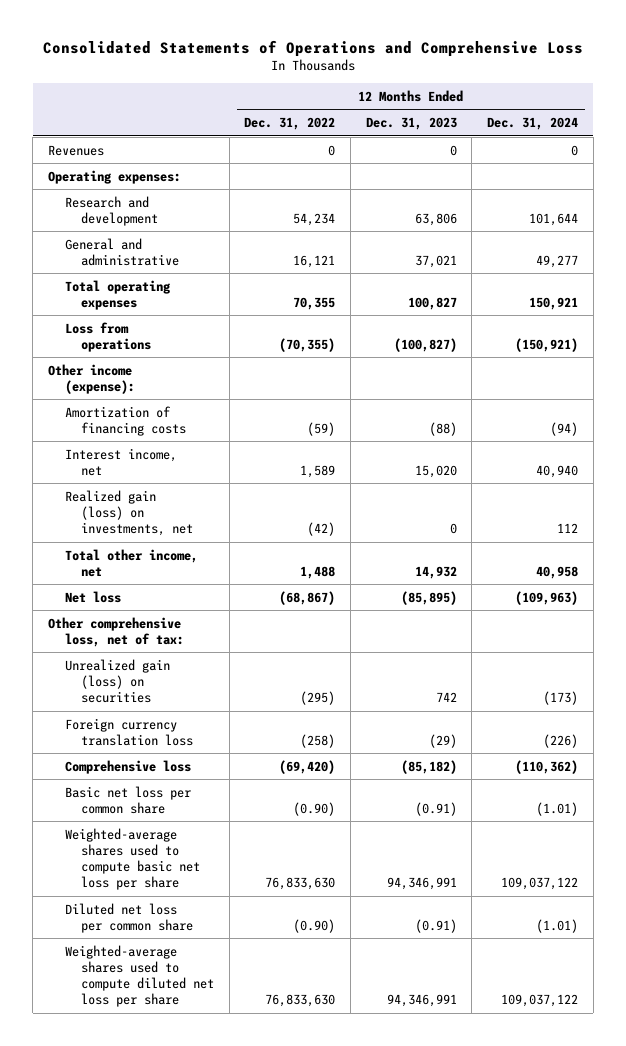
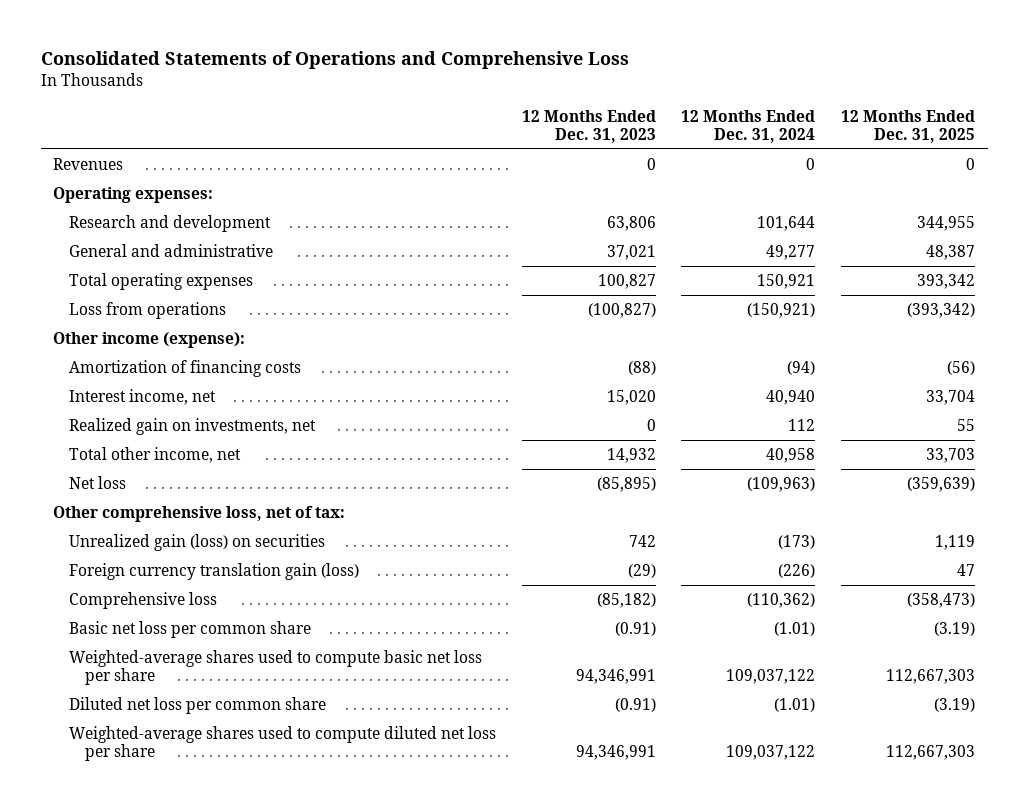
- | 12 Months Ended Dec. 31, 2022 | 12 Months Ended Dec. 31, 2023 | 12 Months Ended Dec. 31, 2024
+ | 12 Months Ended Dec. 31, 2023 | 12 Months Ended Dec. 31, 2024 | 12 Months Ended Dec. 31, 2025
- Realized gain (loss) on investments, net | (42) | 0 | 112
+ Realized gain on investments, net | 0 | 112 | 55
- Foreign currency translation loss | (258) | (29) | (226)
+ Foreign currency translation gain (loss) | (29) | (226) | 47

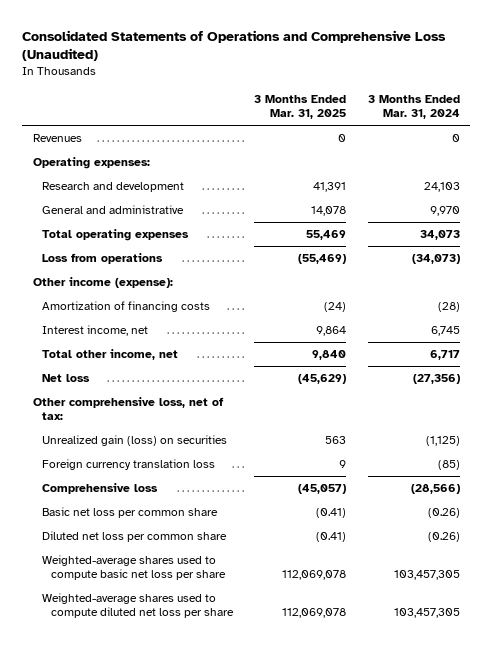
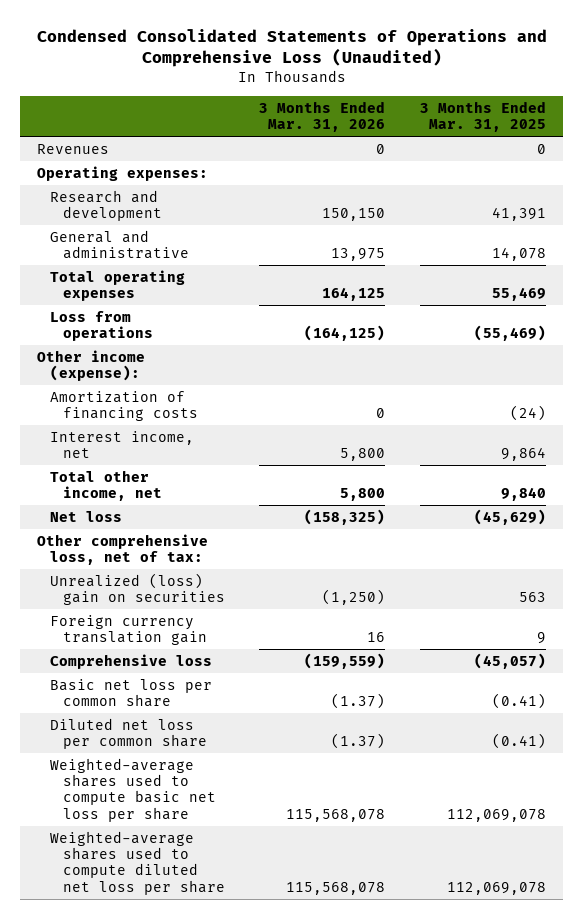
- Consolidated Statements of Operations and Comprehensive Loss (Unaudited)
+ Condensed Consolidated Statements of Operations and Comprehensive Loss (Unaudited)
- | 3 Months Ended Mar. 31, 2025 | 3 Months Ended Mar. 31, 2024
+ | 3 Months Ended Mar. 31, 2026 | 3 Months Ended Mar. 31, 2025
- Unrealized gain (loss) on securities | 563 | (1,125)
- Foreign currency translation loss | 9 | (85)
+ Unrealized (loss) gain on securities | (1,250) | 563
+ Foreign currency translation gain | 16 | 9

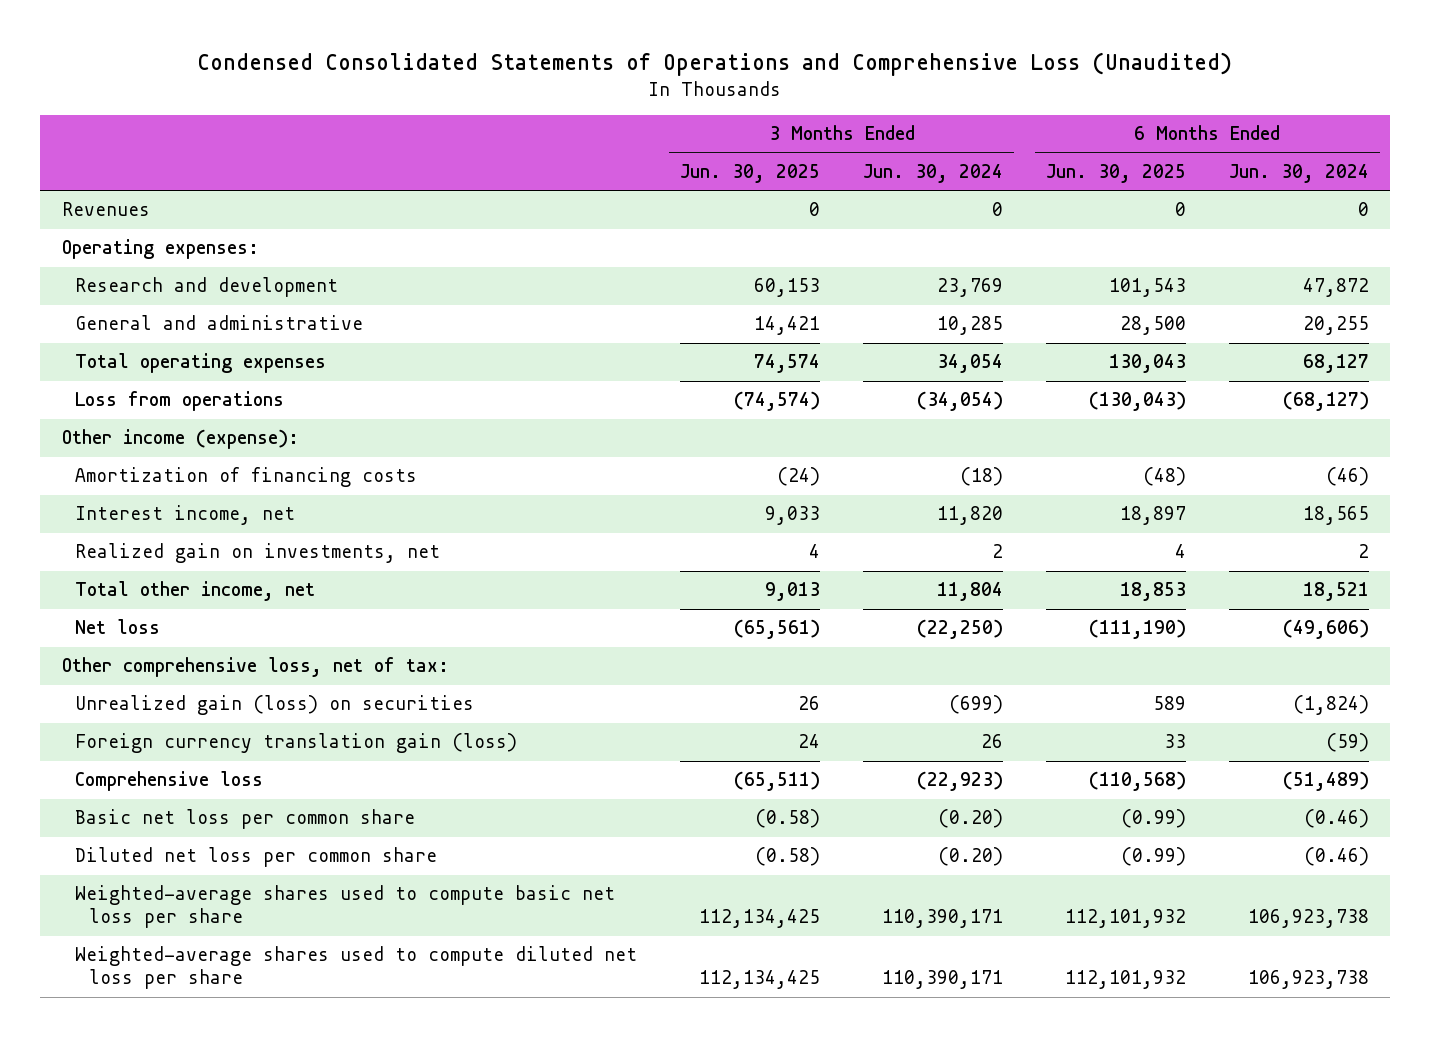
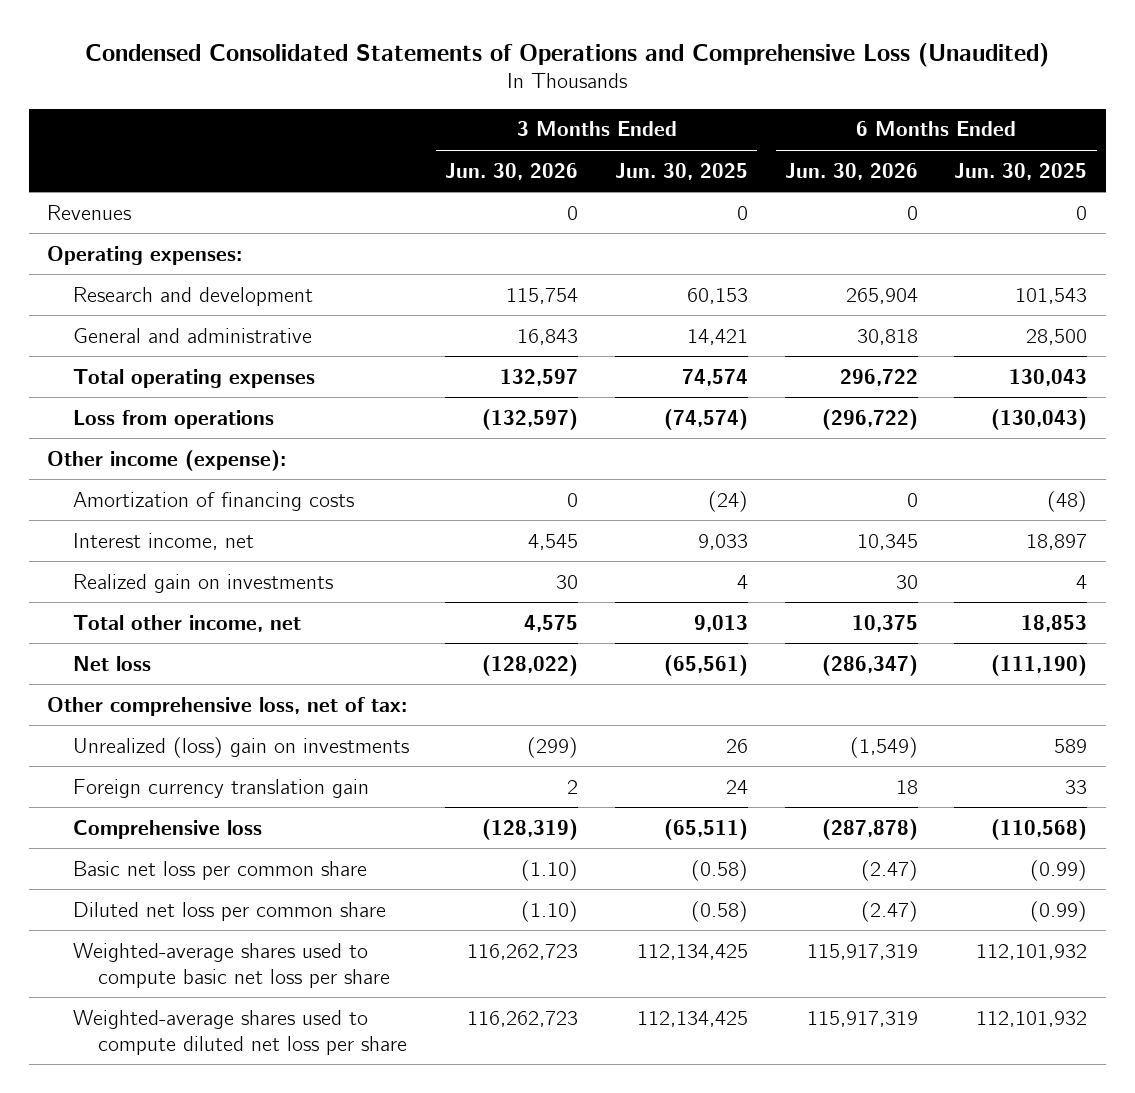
- | 3 Months Ended Jun. 30, 2025 | 3 Months Ended Jun. 30, 2024 | 6 Months Ended Jun. 30, 2025 | 6 Months Ended Jun. 30, 2024
+ | 3 Months Ended Jun. 30, 2026 | 3 Months Ended Jun. 30, 2025 | 6 Months Ended Jun. 30, 2026 | 6 Months Ended Jun. 30, 2025
- Realized gain on investments, net | 4 | 2 | 4 | 2
+ Realized gain on investments | 30 | 4 | 30 | 4
- Unrealized gain (loss) on securities | 26 | (699) | 589 | (1,824)
- Foreign currency translation gain (loss) | 24 | 26 | 33 | (59)
+ Unrealized (loss) gain on investments | (299) | 26 | (1,549) | 589
+ Foreign currency translation gain | 2 | 24 | 18 | 33

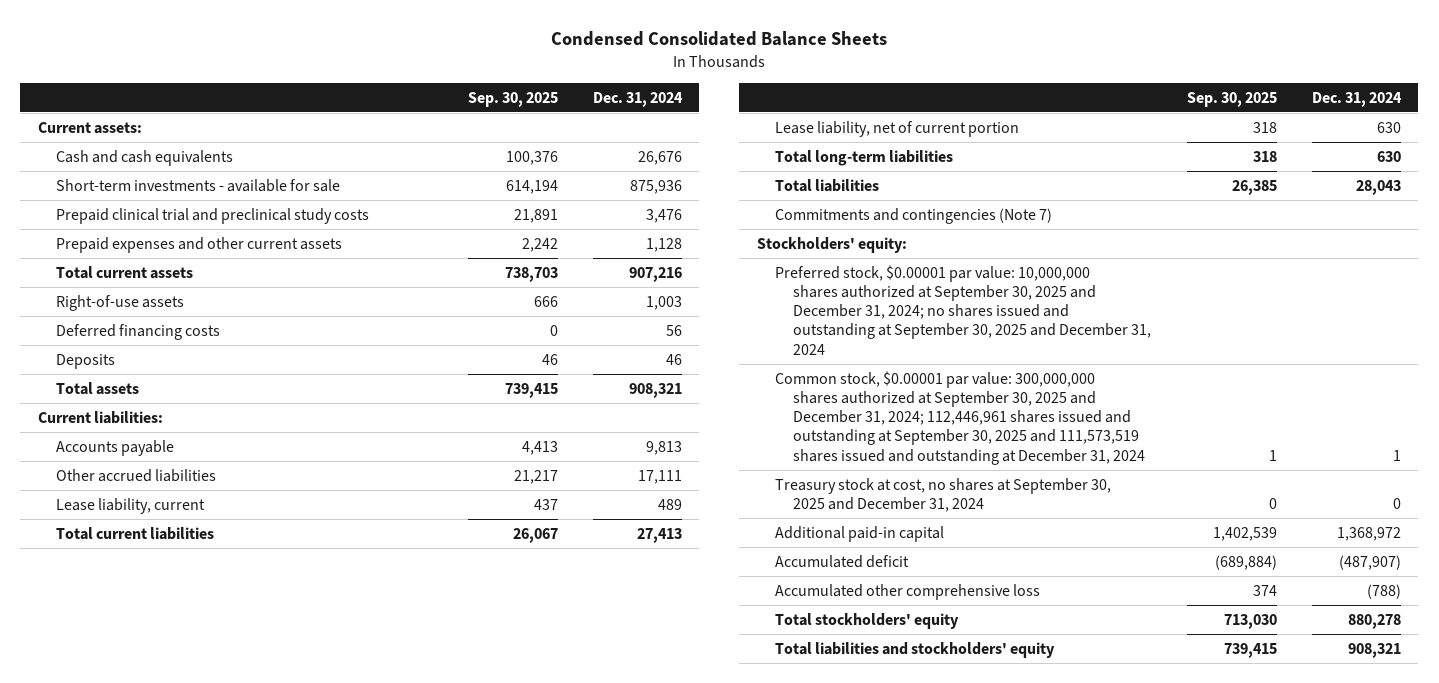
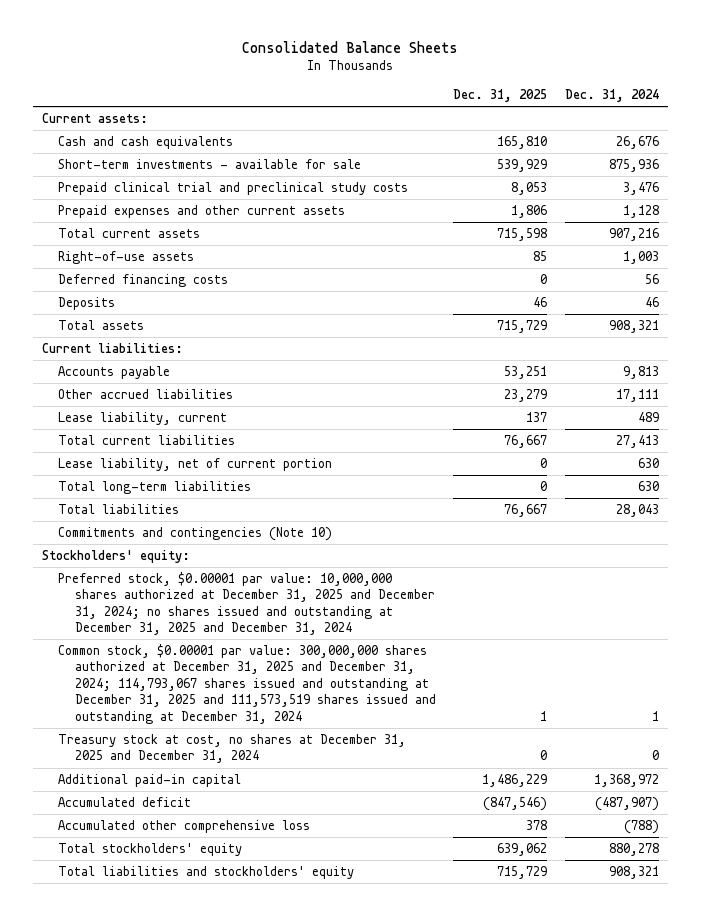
- Condensed Consolidated Balance Sheets
+ Consolidated Balance Sheets
- | Sep. 30, 2025 | Dec. 31, 2024
+ | Dec. 31, 2025 | Dec. 31, 2024
- Commitments and contingencies (Note 7)
+ Commitments and contingencies (Note 10)
- Preferred stock, $0.00001 par value: 10,000,000 shares authorized at September 30, 2025 and December 31, 2024; no shares issued and outstanding at September 30, 2025 and December 31, 2024
- Common stock, $0.00001 par value: 300,000,000 shares authorized at September 30, 2025 and December 31, 2024; 112,446,961 shares issued and outstanding at September 30, 2025 and 111,573,519 shares issued and outstanding at December 31, 2024 | 1 | 1
- Treasury stock at cost, no shares at September 30, 2025 and December 31, 2024 | 0 | 0
+ Preferred stock, $0.00001 par value: 10,000,000 shares authorized at December 31, 2025 and December 31, 2024; no shares issued and outstanding at December 31, 2025 and December 31, 2024
+ Common stock, $0.00001 par value: 300,000,000 shares authorized at December 31, 2025 and December 31, 2024; 114,793,067 shares issued and outstanding at December 31, 2025 and 111,573,519 shares issued and outstanding at December 31, 2024 | 1 | 1
+ Treasury stock at cost, no shares at December 31, 2025 and December 31, 2024 | 0 | 0

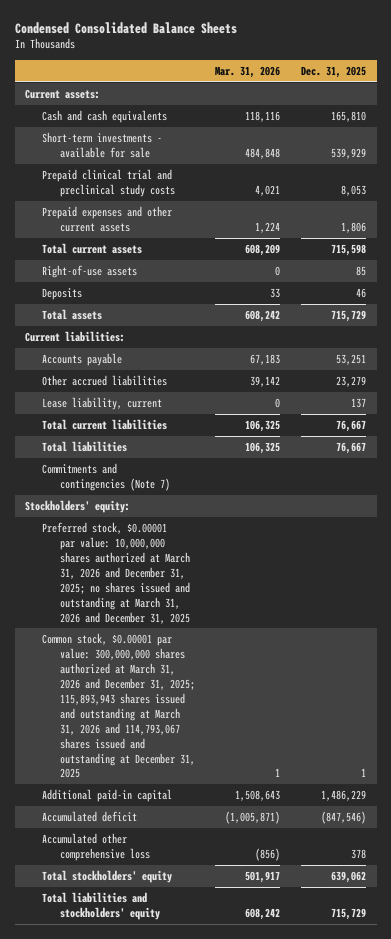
- Consolidated Balance Sheets
+ Condensed Consolidated Balance Sheets
- | Dec. 31, 2025 | Dec. 31, 2024
+ | Mar. 31, 2026 | Dec. 31, 2025
- Deferred financing costs | 0 | 56
- Lease liability, net of current portion | 0 | 630
- Total long-term liabilities | 0 | 630
- Commitments and contingencies (Note 10)
+ Commitments and contingencies (Note 7)
- Preferred stock, $0.00001 par value: 10,000,000 shares authorized at December 31, 2025 and December 31, 2024; no shares issued and outstanding at December 31, 2025 and December 31, 2024
- Common stock, $0.00001 par value: 300,000,000 shares authorized at December 31, 2025 and December 31, 2024; 114,793,067 shares issued and outstanding at December 31, 2025 and 111,573,519 shares issued and outstanding at December 31, 2024 | 1 | 1
- Treasury stock at cost, no shares at December 31, 2025 and December 31, 2024 | 0 | 0
+ Preferred stock, $0.00001 par value: 10,000,000 shares authorized at March 31, 2026 and December 31, 2025; no shares issued and outstanding at March 31, 2026 and December 31, 2025
+ Common stock, $0.00001 par value: 300,000,000 shares authorized at March 31, 2026 and December 31, 2025; 115,893,943 shares issued and outstanding at March 31, 2026 and 114,793,067 shares issued and outstanding at December 31, 2025 | 1 | 1

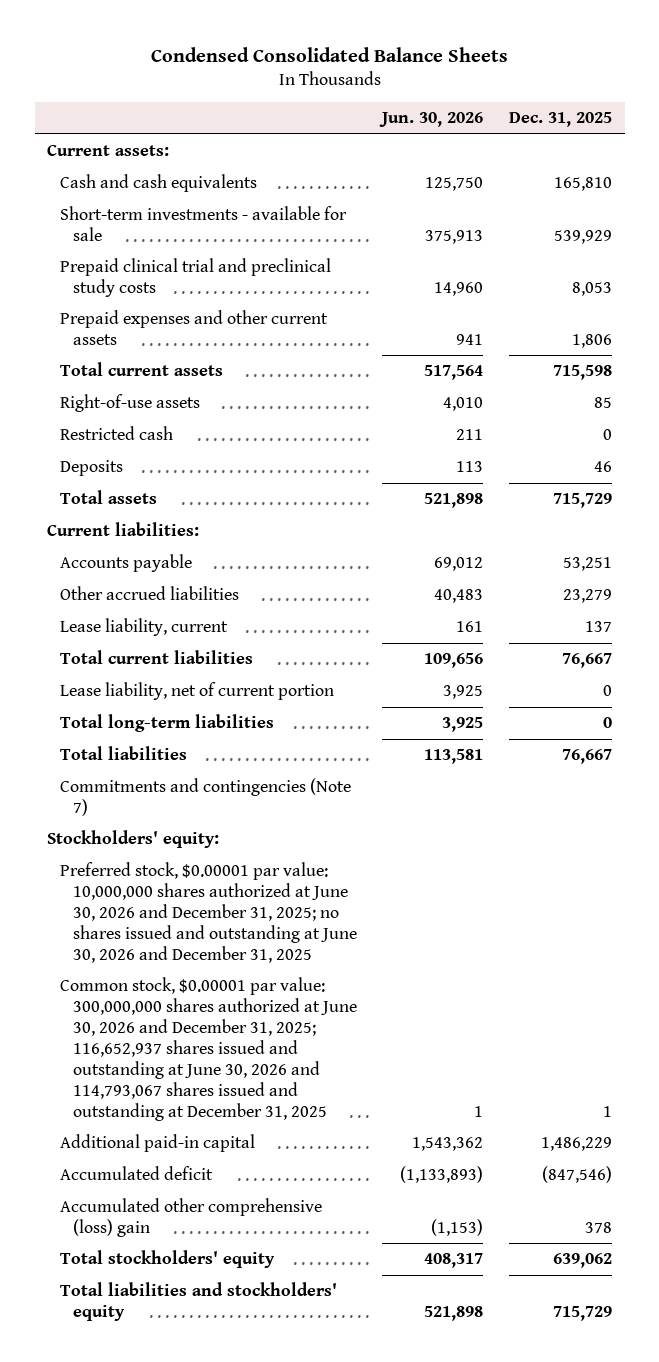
- | Mar. 31, 2026 | Dec. 31, 2025
+ | Jun. 30, 2026 | Dec. 31, 2025
+ Restricted cash | 211 | 0
+ Lease liability, net of current portion | 3,925 | 0
+ Total long-term liabilities | 3,925 | 0
- Preferred stock, $0.00001 par value: 10,000,000 shares authorized at March 31, 2026 and December 31, 2025; no shares issued and outstanding at March 31, 2026 and December 31, 2025
- Common stock, $0.00001 par value: 300,000,000 shares authorized at March 31, 2026 and December 31, 2025; 115,893,943 shares issued and outstanding at March 31, 2026 and 114,793,067 shares issued and outstanding at December 31, 2025 | 1 | 1
+ Preferred stock, $0.00001 par value: 10,000,000 shares authorized at June 30, 2026 and December 31, 2025; no shares issued and outstanding at June 30, 2026 and December 31, 2025
+ Common stock, $0.00001 par value: 300,000,000 shares authorized at June 30, 2026 and December 31, 2025; 116,652,937 shares issued and outstanding at June 30, 2026 and 114,793,067 shares issued and outstanding at December 31, 2025 | 1 | 1
- Accumulated other comprehensive loss | (856) | 378
+ Accumulated other comprehensive (loss) gain | (1,153) | 378

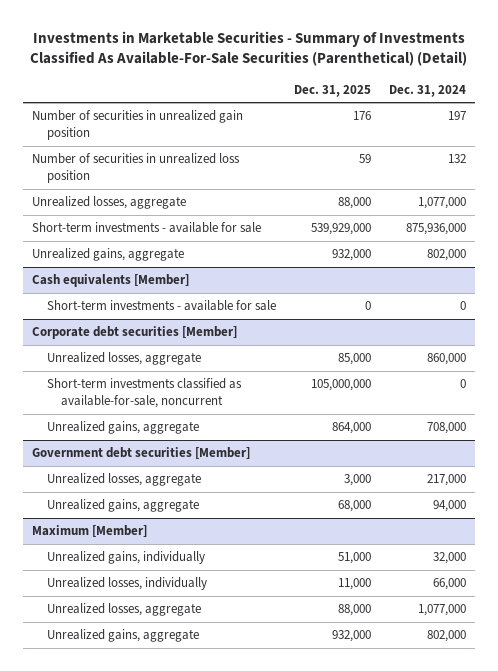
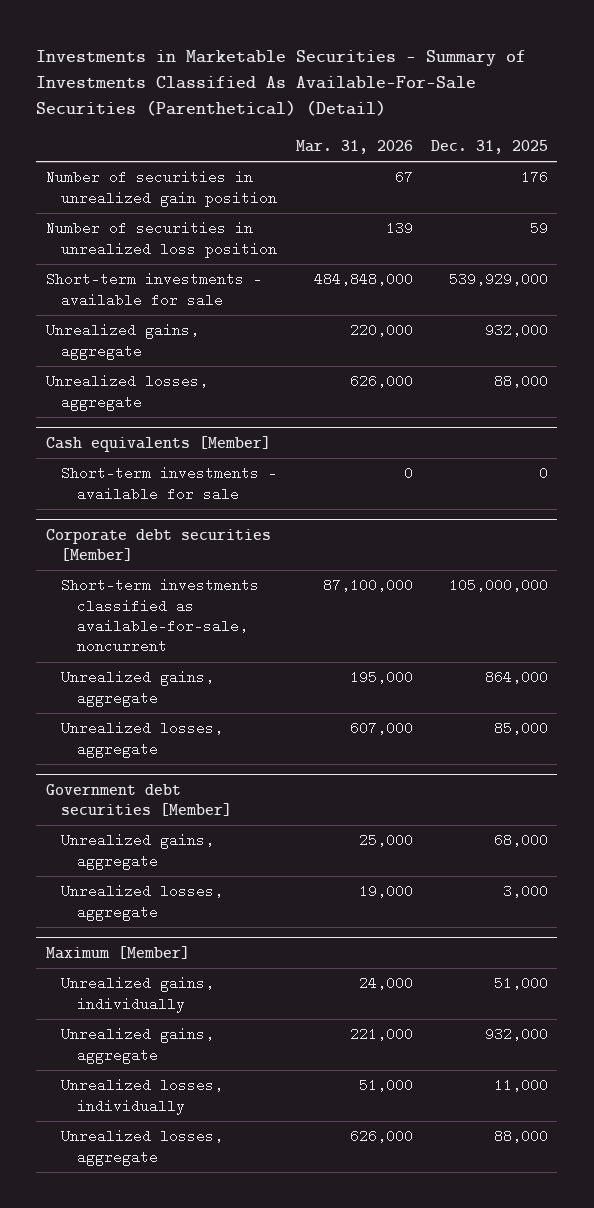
- | Dec. 31, 2025 | Dec. 31, 2024
+ | Mar. 31, 2026 | Dec. 31, 2025
moved down: Unrealized losses, aggregate | 626,000 | 88,000
@ Corporate debt securities [Member]
moved down: Unrealized losses, aggregate | 607,000 | 85,000
@ Government debt securities [Member]
moved down: Unrealized losses, aggregate | 19,000 | 3,000
@ Maximum [Member]
moved up: Unrealized gains, aggregate | 221,000 | 932,000

